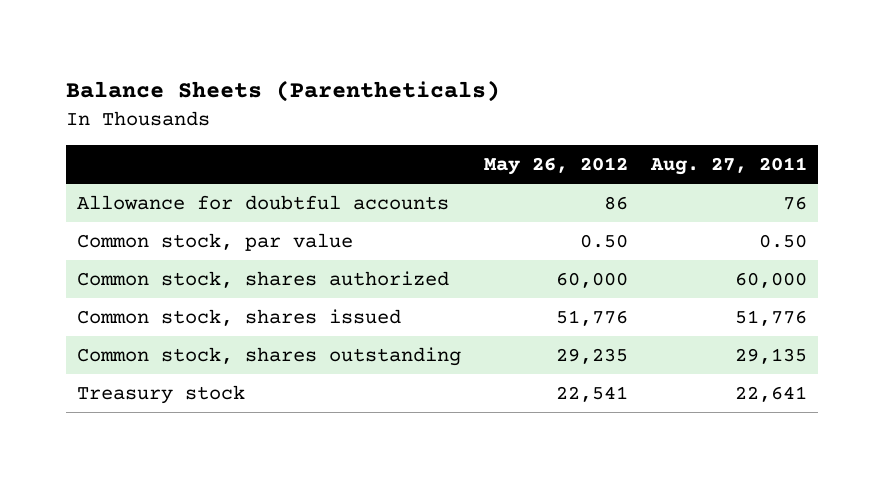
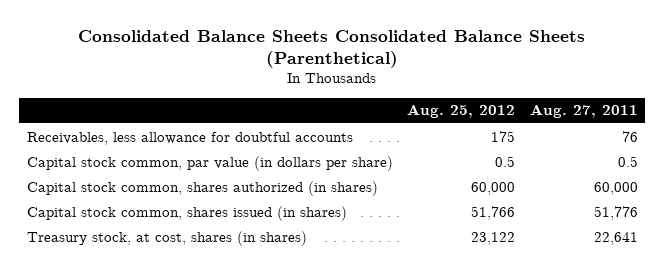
- Balance Sheets (Parentheticals)
+ Consolidated Balance Sheets Consolidated Balance Sheets (Parenthetical)
- | May 26, 2012 | Aug. 27, 2011
+ | Aug. 25, 2012 | Aug. 27, 2011
- Allowance for doubtful accounts | 86 | 76
- Common stock, par value | 0.50 | 0.50
- Common stock, shares authorized | 60,000 | 60,000
- Common stock, shares issued | 51,776 | 51,776
- Common stock, shares outstanding | 29,235 | 29,135
- Treasury stock | 22,541 | 22,641
+ Receivables, less allowance for doubtful accounts | 175 | 76
+ Capital stock common, par value (in dollars per share) | 0.5 | 0.5
+ Capital stock common, shares authorized (in shares) | 60,000 | 60,000
+ Capital stock common, shares issued (in shares) | 51,766 | 51,776
+ Treasury stock, at cost, shares (in shares) | 23,122 | 22,641

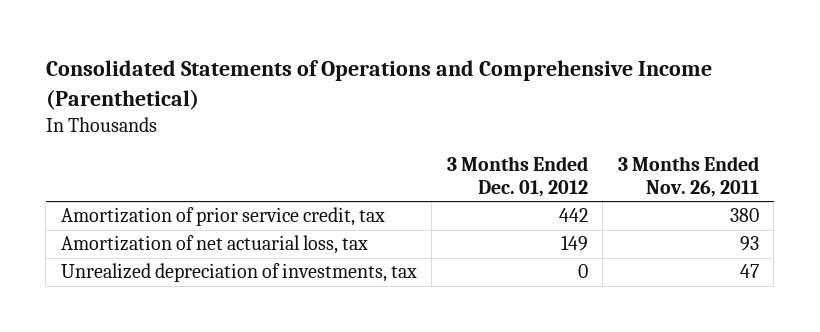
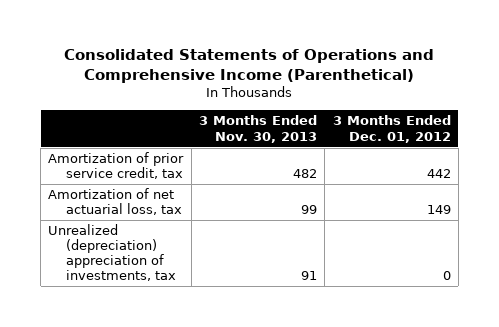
- | 3 Months Ended Dec. 01, 2012 | 3 Months Ended Nov. 26, 2011
+ | 3 Months Ended Nov. 30, 2013 | 3 Months Ended Dec. 01, 2012
- Unrealized depreciation of investments, tax | 0 | 47
+ Unrealized (depreciation) appreciation of investments, tax | 91 | 0

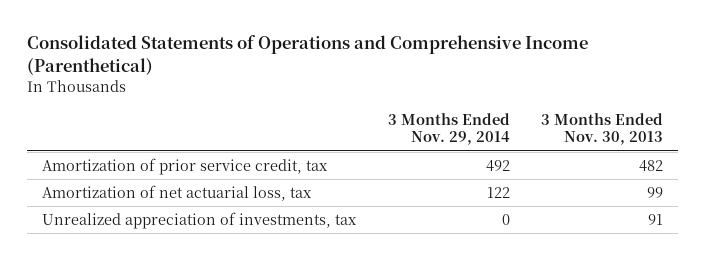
- | 3 Months Ended Nov. 30, 2013 | 3 Months Ended Dec. 01, 2012
+ | 3 Months Ended Nov. 29, 2014 | 3 Months Ended Nov. 30, 2013
- Unrealized (depreciation) appreciation of investments, tax | 91 | 0
+ Unrealized appreciation of investments, tax | 0 | 91

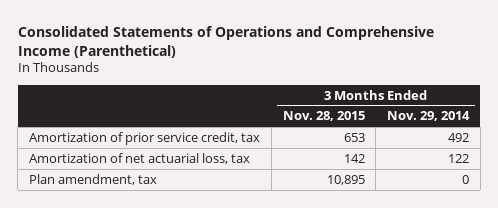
- | 3 Months Ended Nov. 29, 2014 | 3 Months Ended Nov. 30, 2013
+ | 3 Months Ended Nov. 28, 2015 | 3 Months Ended Nov. 29, 2014
- Unrealized appreciation of investments, tax | 0 | 91
+ Plan amendment, tax | 10,895 | 0

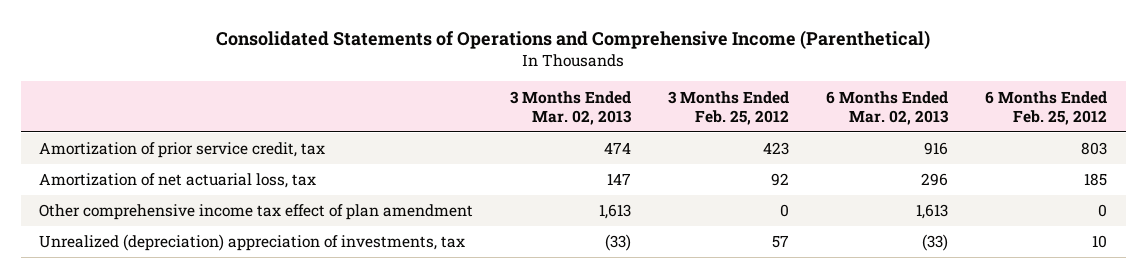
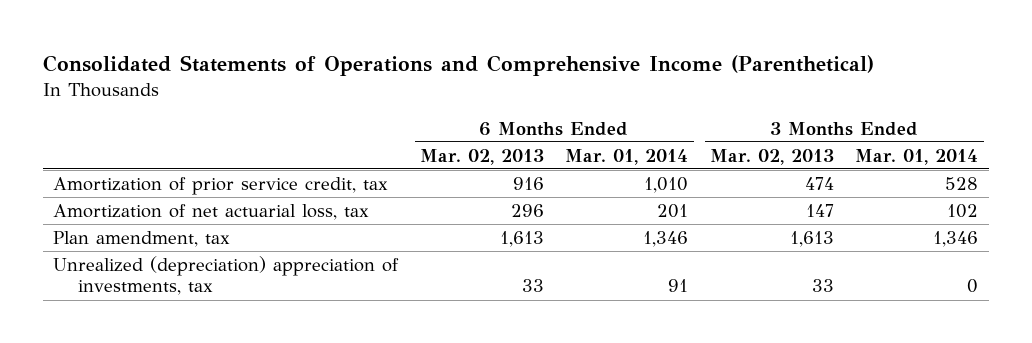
- | 3 Months Ended Mar. 02, 2013 | 3 Months Ended Feb. 25, 2012 | 6 Months Ended Mar. 02, 2013 | 6 Months Ended Feb. 25, 2012
+ | 6 Months Ended Mar. 02, 2013 | 6 Months Ended Mar. 01, 2014 | 3 Months Ended Mar. 02, 2013 | 3 Months Ended Mar. 01, 2014
- Other comprehensive income tax effect of plan amendment | 1,613 | 0 | 1,613 | 0
- Unrealized (depreciation) appreciation of investments, tax | (33) | 57 | (33) | 10
+ Plan amendment, tax | 1,613 | 1,346 | 1,613 | 1,346
+ Unrealized (depreciation) appreciation of investments, tax | 33 | 91 | 33 | 0

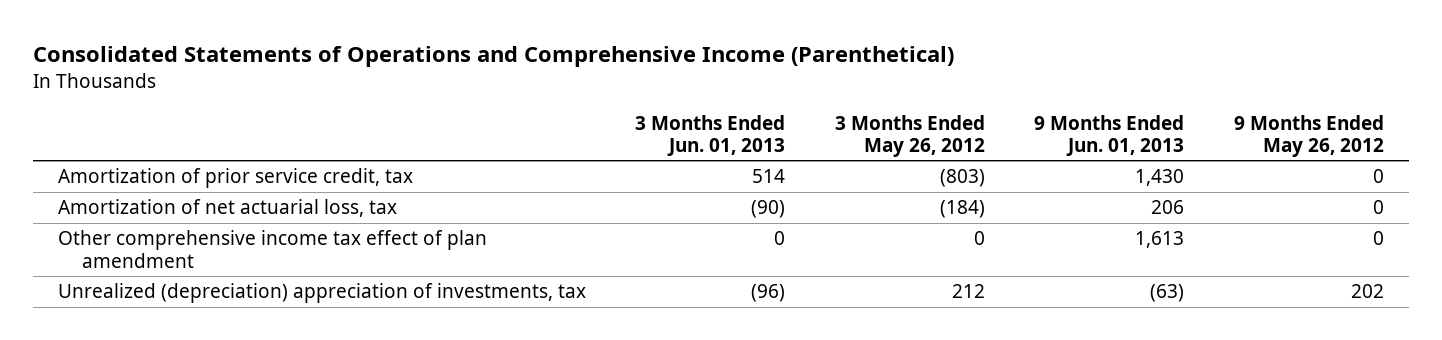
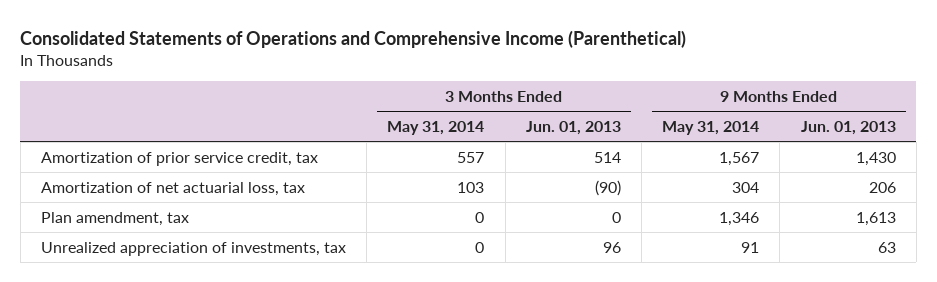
- | 3 Months Ended Jun. 01, 2013 | 3 Months Ended May 26, 2012 | 9 Months Ended Jun. 01, 2013 | 9 Months Ended May 26, 2012
+ | 3 Months Ended May 31, 2014 | 3 Months Ended Jun. 01, 2013 | 9 Months Ended May 31, 2014 | 9 Months Ended Jun. 01, 2013
- Other comprehensive income tax effect of plan amendment | 0 | 0 | 1,613 | 0
- Unrealized (depreciation) appreciation of investments, tax | (96) | 212 | (63) | 202
+ Plan amendment, tax | 0 | 0 | 1,346 | 1,613
+ Unrealized appreciation of investments, tax | 0 | 96 | 91 | 63

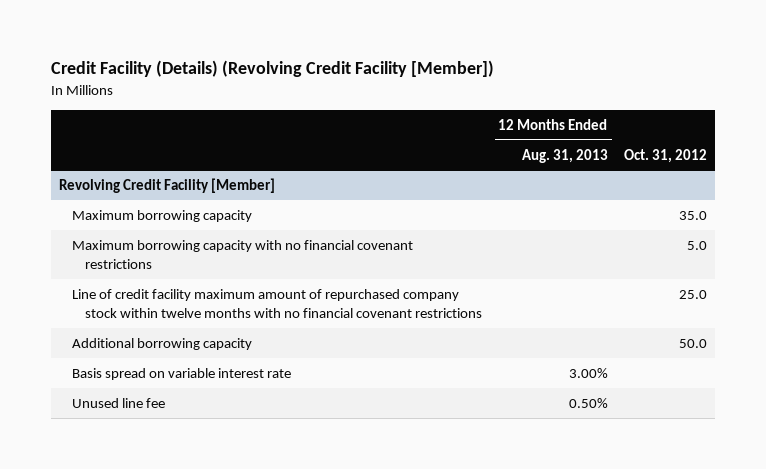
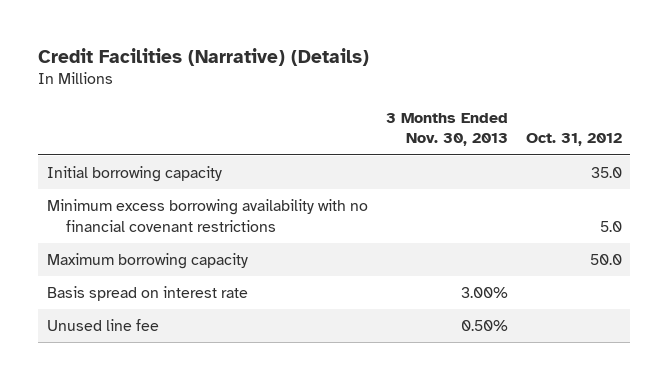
- Credit Facility (Details) (Revolving Credit Facility [Member])
+ Credit Facilities (Narrative) (Details)
- | 12 Months Ended Aug. 31, 2013 | Oct. 31, 2012
+ | 3 Months Ended Nov. 30, 2013 | Oct. 31, 2012
- Revolving Credit Facility [Member]
- Maximum borrowing capacity | | 35.0
- Maximum borrowing capacity with no financial covenant restrictions | | 5.0
- Line of credit facility maximum amount of repurchased company stock within twelve months with no financial covenant restrictions | | 25.0
- Additional borrowing capacity | | 50.0
- Basis spread on variable interest rate | 3.00% |
+ Initial borrowing capacity | | 35.0
+ Minimum excess borrowing availability with no financial covenant restrictions | | 5.0
+ Maximum borrowing capacity | | 50.0
+ Basis spread on interest rate | 3.00% |

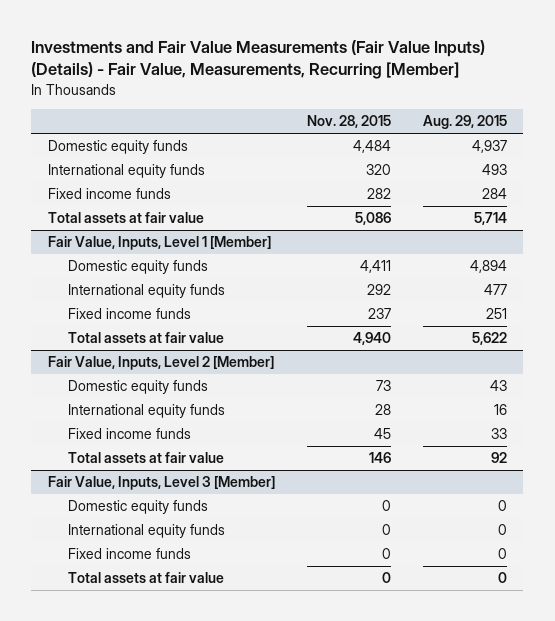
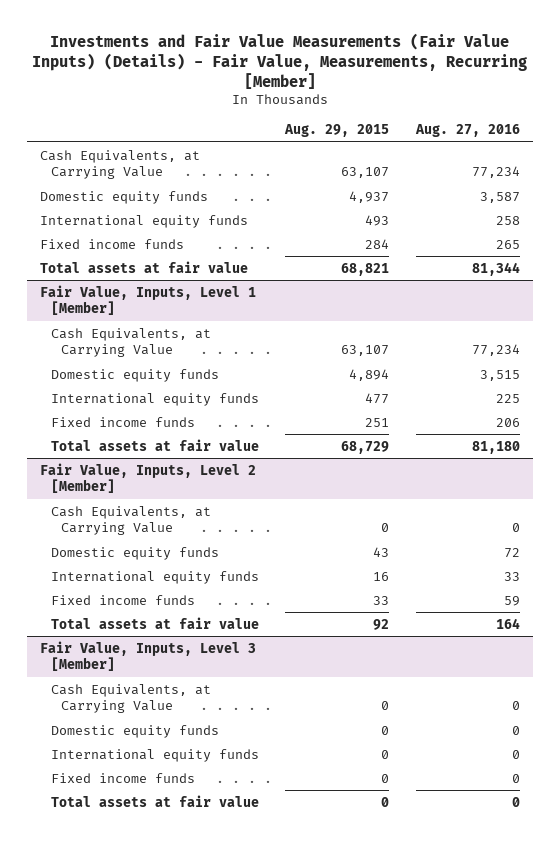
- | Nov. 28, 2015 | Aug. 29, 2015
+ | Aug. 29, 2015 | Aug. 27, 2016
+ Cash Equivalents, at Carrying Value | 63,107 | 77,234
- Total assets at fair value | 5,086 | 5,714
+ Total assets at fair value | 68,821 | 81,344
@ Fair Value, Inputs, Level 1 [Member]
+ Cash Equivalents, at Carrying Value | 63,107 | 77,234
- Total assets at fair value | 4,940 | 5,622
+ Total assets at fair value | 68,729 | 81,180
@ Fair Value, Inputs, Level 2 [Member]
+ Cash Equivalents, at Carrying Value | 0 | 0
@ Fair Value, Inputs, Level 3 [Member]
+ Cash Equivalents, at Carrying Value | 0 | 0

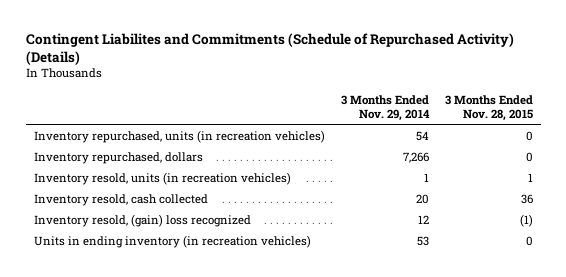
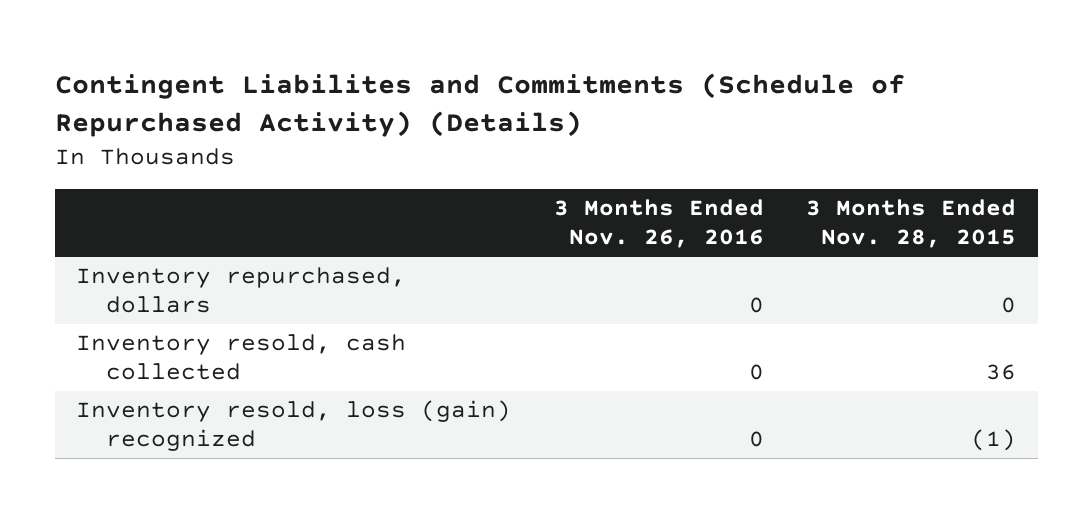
- | 3 Months Ended Nov. 29, 2014 | 3 Months Ended Nov. 28, 2015
+ | 3 Months Ended Nov. 26, 2016 | 3 Months Ended Nov. 28, 2015
- Inventory repurchased, units (in recreation vehicles) | 54 | 0
- Inventory resold, units (in recreation vehicles) | 1 | 1
- Inventory resold, (gain) loss recognized | 12 | (1)
- Units in ending inventory (in recreation vehicles) | 53 | 0
+ Inventory resold, loss (gain) recognized | 0 | (1)

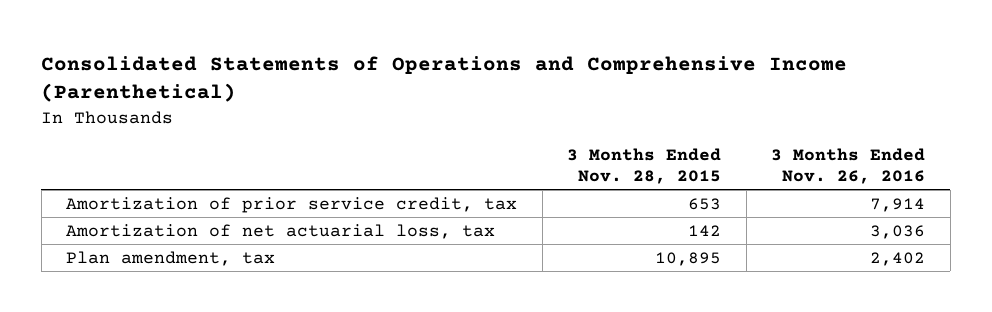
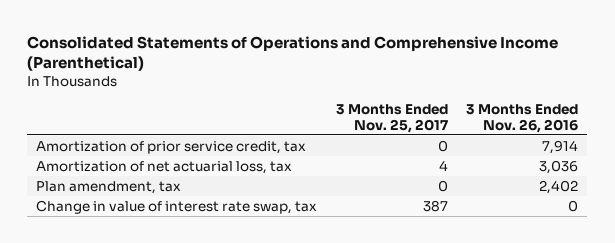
- | 3 Months Ended Nov. 28, 2015 | 3 Months Ended Nov. 26, 2016
+ | 3 Months Ended Nov. 25, 2017 | 3 Months Ended Nov. 26, 2016
+ Change in value of interest rate swap, tax | 387 | 0

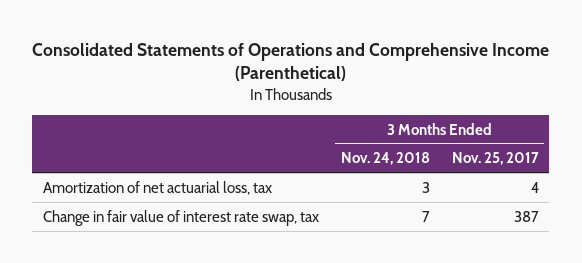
- | 3 Months Ended Nov. 25, 2017 | 3 Months Ended Nov. 26, 2016
+ | 3 Months Ended Nov. 24, 2018 | 3 Months Ended Nov. 25, 2017
- Amortization of prior service credit, tax | 0 | 7,914
- Plan amendment, tax | 0 | 2,402
- Change in value of interest rate swap, tax | 387 | 0
+ Change in fair value of interest rate swap, tax | 7 | 387

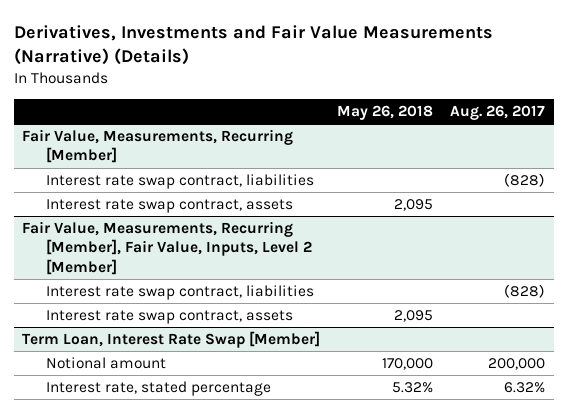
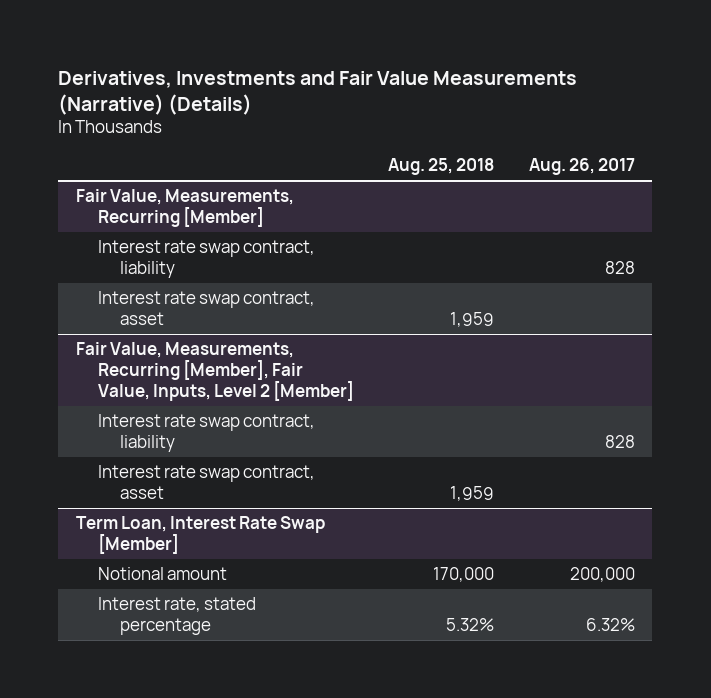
- | May 26, 2018 | Aug. 26, 2017
+ | Aug. 25, 2018 | Aug. 26, 2017
@ Fair Value, Measurements, Recurring [Member]
- Interest rate swap contract, liabilities | | (828)
- Interest rate swap contract, assets | 2,095 |
+ Interest rate swap contract, liability | | 828
+ Interest rate swap contract, asset | 1,959 |
@ Fair Value, Measurements, Recurring [Member], Fair Value, Inputs, Level 2 [Member]
- Interest rate swap contract, liabilities | | (828)
- Interest rate swap contract, assets | 2,095 |
+ Interest rate swap contract, liability | | 828
+ Interest rate swap contract, asset | 1,959 |

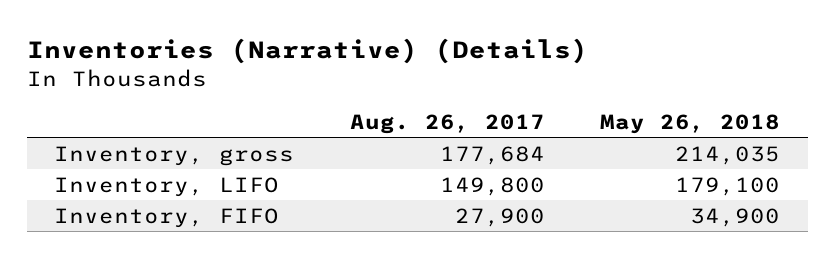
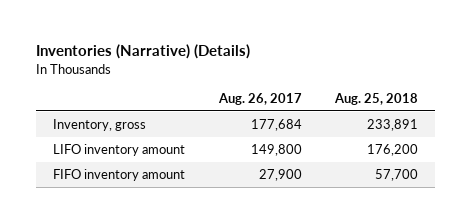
- | Aug. 26, 2017 | May 26, 2018
+ | Aug. 26, 2017 | Aug. 25, 2018
- Inventory, LIFO | 149,800 | 179,100
- Inventory, FIFO | 27,900 | 34,900
+ LIFO inventory amount | 149,800 | 176,200
+ FIFO inventory amount | 27,900 | 57,700

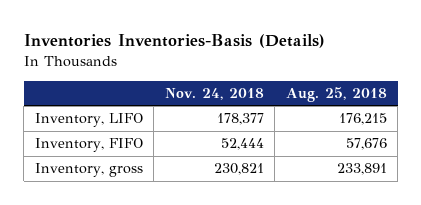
- Inventories (Narrative) (Details)
+ Inventories Inventories-Basis (Details)
- | Aug. 26, 2017 | Aug. 25, 2018
+ | Nov. 24, 2018 | Aug. 25, 2018
+ Inventory, LIFO | 178,377 | 176,215
+ Inventory, FIFO | 52,444 | 57,676
- LIFO inventory amount | 149,800 | 176,200
- FIFO inventory amount | 27,900 | 57,700

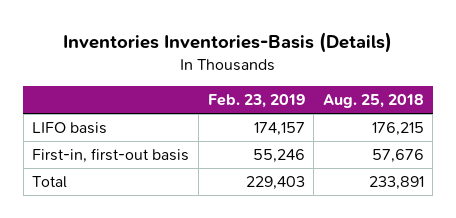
- | Nov. 24, 2018 | Aug. 25, 2018
+ | Feb. 23, 2019 | Aug. 25, 2018
- Inventory, LIFO | 178,377 | 176,215
- Inventory, FIFO | 52,444 | 57,676
- Inventory, gross | 230,821 | 233,891
+ LIFO basis | 174,157 | 176,215
+ First-in, first-out basis | 55,246 | 57,676
+ Total | 229,403 | 233,891

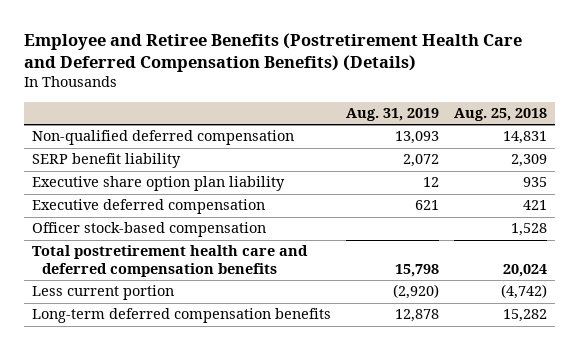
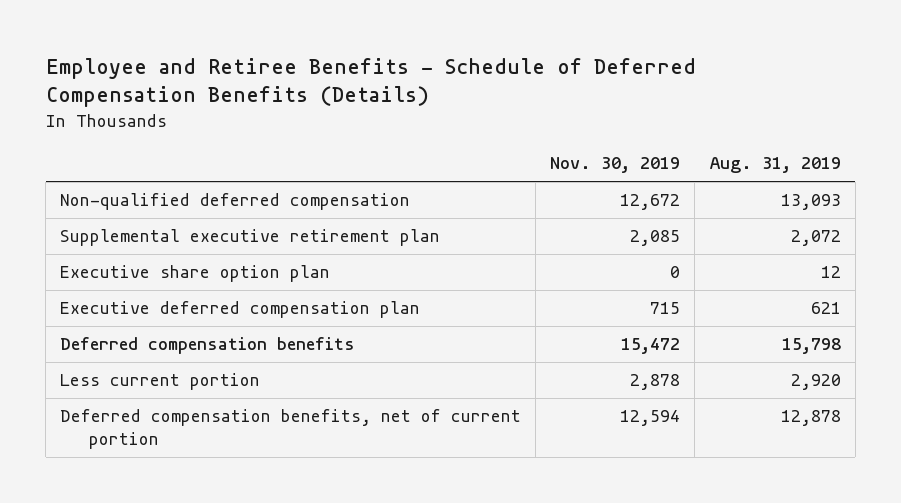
- Employee and Retiree Benefits (Postretirement Health Care and Deferred Compensation Benefits) (Details)
+ Employee and Retiree Benefits - Schedule of Deferred Compensation Benefits (Details)
- | Aug. 31, 2019 | Aug. 25, 2018
+ | Nov. 30, 2019 | Aug. 31, 2019
- SERP benefit liability | 2,072 | 2,309
- Executive share option plan liability | 12 | 935
- Executive deferred compensation | 621 | 421
- Officer stock-based compensation | | 1,528
- Total postretirement health care and deferred compensation benefits | 15,798 | 20,024
- Less current portion | (2,920) | (4,742)
- Long-term deferred compensation benefits | 12,878 | 15,282
+ Supplemental executive retirement plan | 2,085 | 2,072
+ Executive share option plan | 0 | 12
+ Executive deferred compensation plan | 715 | 621
+ Deferred compensation benefits | 15,472 | 15,798
+ Less current portion | 2,878 | 2,920
+ Deferred compensation benefits, net of current portion | 12,594 | 12,878

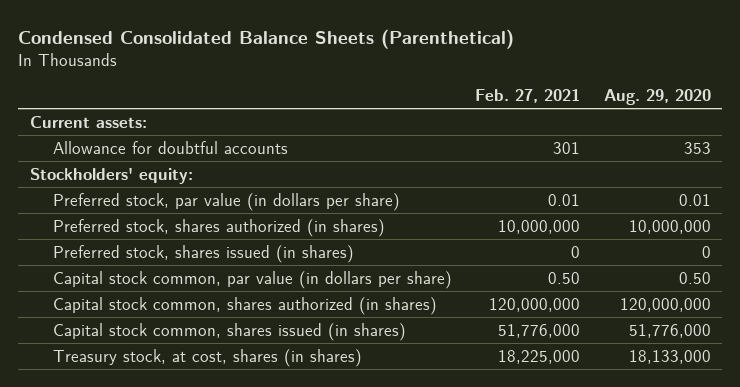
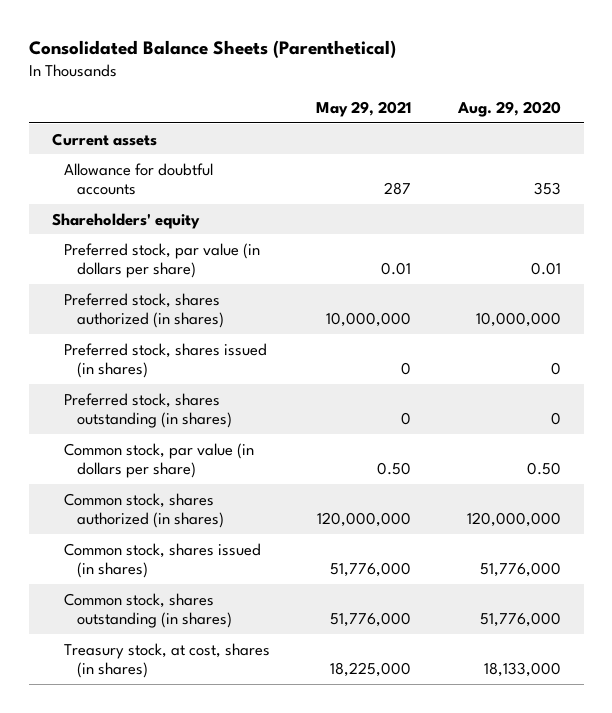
- Condensed Consolidated Balance Sheets (Parenthetical)
+ Consolidated Balance Sheets (Parenthetical)
- | Feb. 27, 2021 | Aug. 29, 2020
+ | May 29, 2021 | Aug. 29, 2020
- Current assets:
+ Current assets
- Stockholders' equity:
+ Shareholders' equity
- Capital stock common, par value (in dollars per share) | 0.50 | 0.50
- Capital stock common, shares authorized (in shares) | 120,000,000 | 120,000,000
- Capital stock common, shares issued (in shares) | 51,776,000 | 51,776,000
+ Preferred stock, shares outstanding (in shares) | 0 | 0
+ Common stock, par value (in dollars per share) | 0.50 | 0.50
+ Common stock, shares authorized (in shares) | 120,000,000 | 120,000,000
+ Common stock, shares issued (in shares) | 51,776,000 | 51,776,000
+ Common stock, shares outstanding (in shares) | 51,776,000 | 51,776,000

